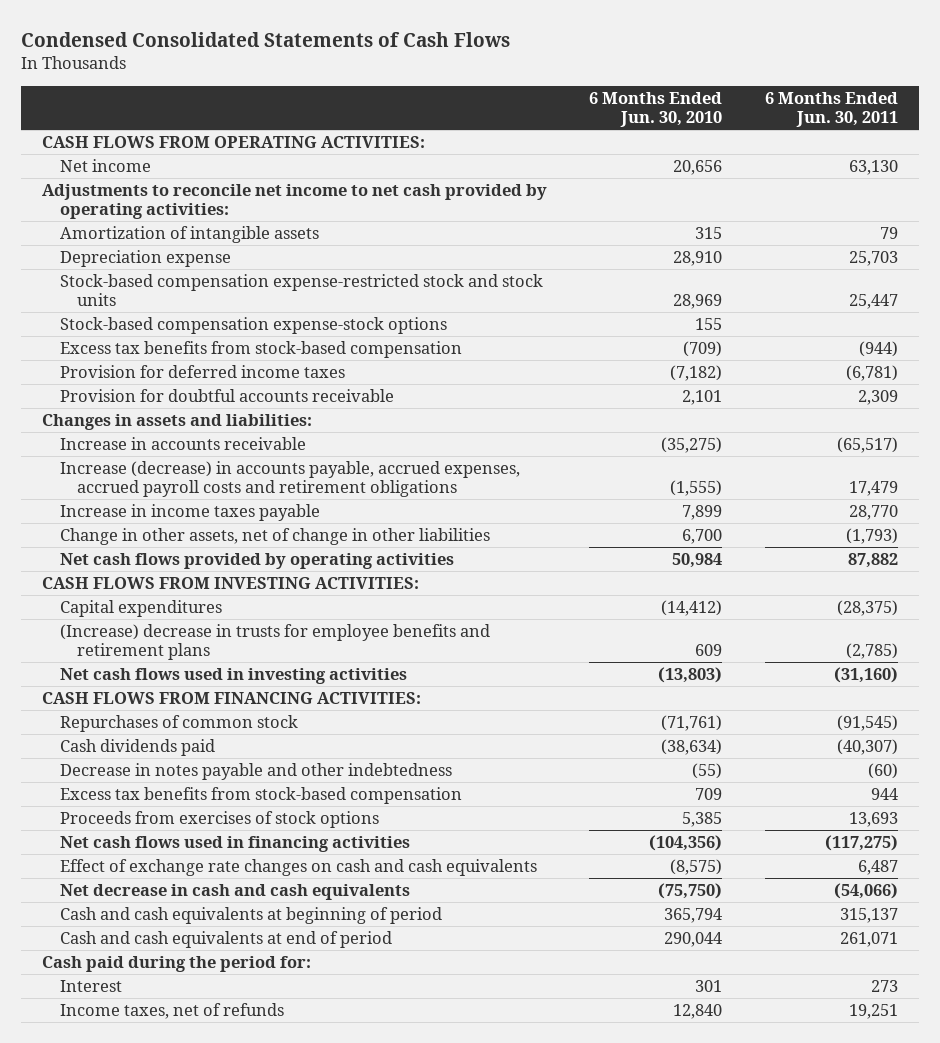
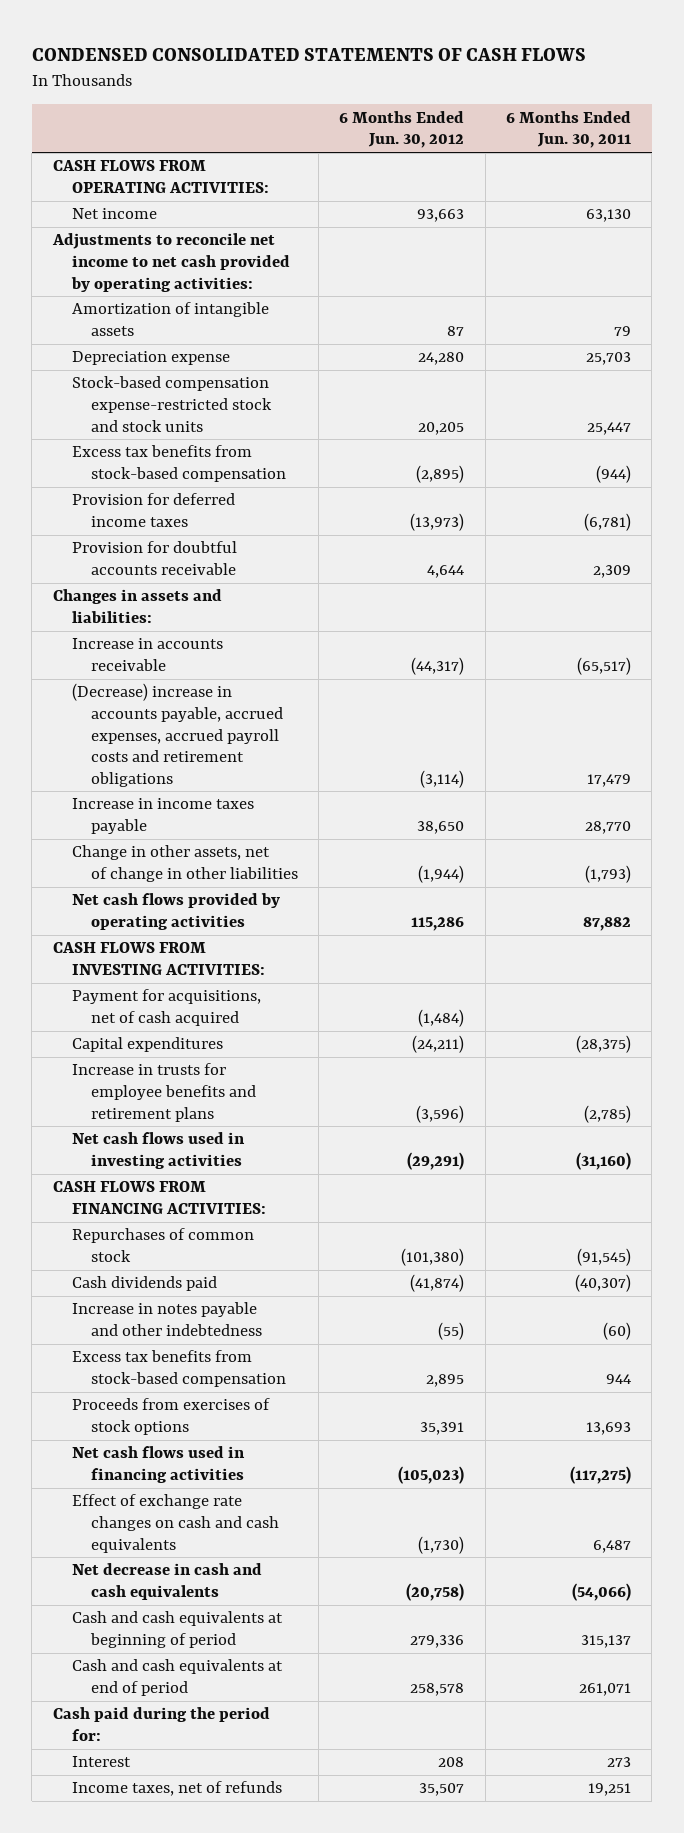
- Condensed Consolidated Statements of Cash Flows
+ CONDENSED CONSOLIDATED STATEMENTS OF CASH FLOWS
- | 6 Months Ended Jun. 30, 2010 | 6 Months Ended Jun. 30, 2011
+ | 6 Months Ended Jun. 30, 2012 | 6 Months Ended Jun. 30, 2011
- Stock-based compensation expense-stock options | 155 |
- Increase (decrease) in accounts payable, accrued expenses, accrued payroll costs and retirement obligations | (1,555) | 17,479
+ (Decrease) increase in accounts payable, accrued expenses, accrued payroll costs and retirement obligations | (3,114) | 17,479
+ Payment for acquisitions, net of cash acquired | (1,484) |
- (Increase) decrease in trusts for employee benefits and retirement plans | 609 | (2,785)
+ Increase in trusts for employee benefits and retirement plans | (3,596) | (2,785)
- Decrease in notes payable and other indebtedness | (55) | (60)
+ Increase in notes payable and other indebtedness | (55) | (60)

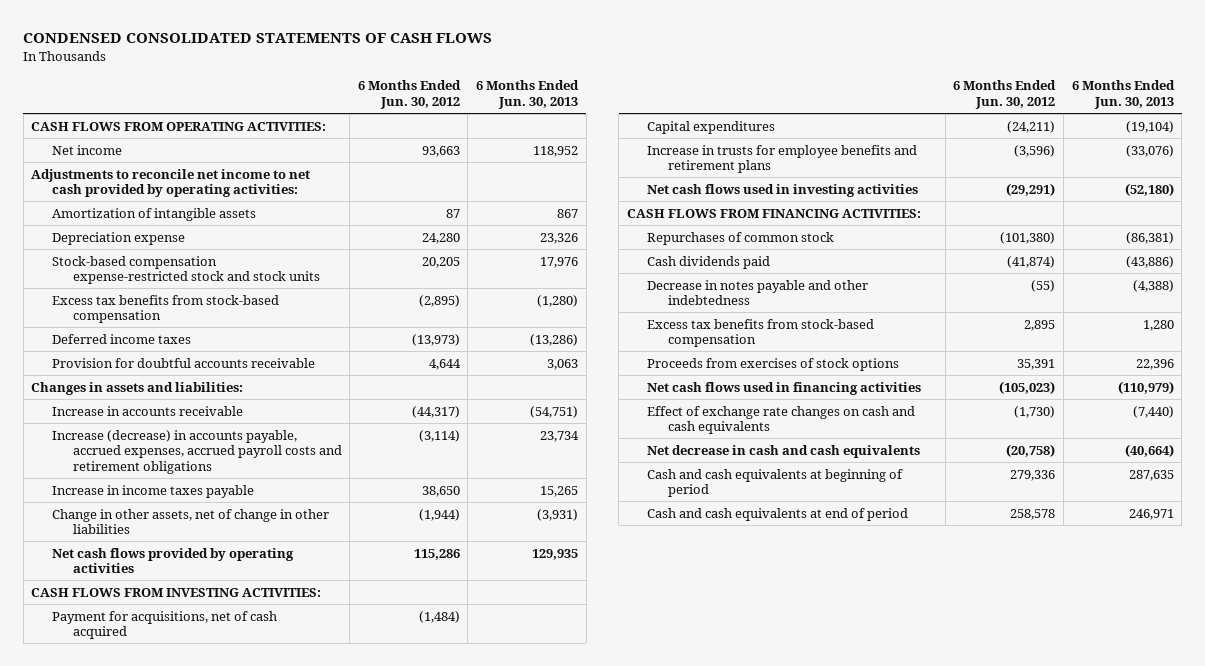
- | 6 Months Ended Jun. 30, 2012 | 6 Months Ended Jun. 30, 2011
+ | 6 Months Ended Jun. 30, 2012 | 6 Months Ended Jun. 30, 2013
- Provision for deferred income taxes | (13,973) | (6,781)
+ Deferred income taxes | (13,973) | (13,286)
- (Decrease) increase in accounts payable, accrued expenses, accrued payroll costs and retirement obligations | (3,114) | 17,479
+ Increase (decrease) in accounts payable, accrued expenses, accrued payroll costs and retirement obligations | (3,114) | 23,734
- Increase in notes payable and other indebtedness | (55) | (60)
+ Decrease in notes payable and other indebtedness | (55) | (4,388)
- Cash paid during the period for:
- Interest | 208 | 273
- Income taxes, net of refunds | 35,507 | 19,251

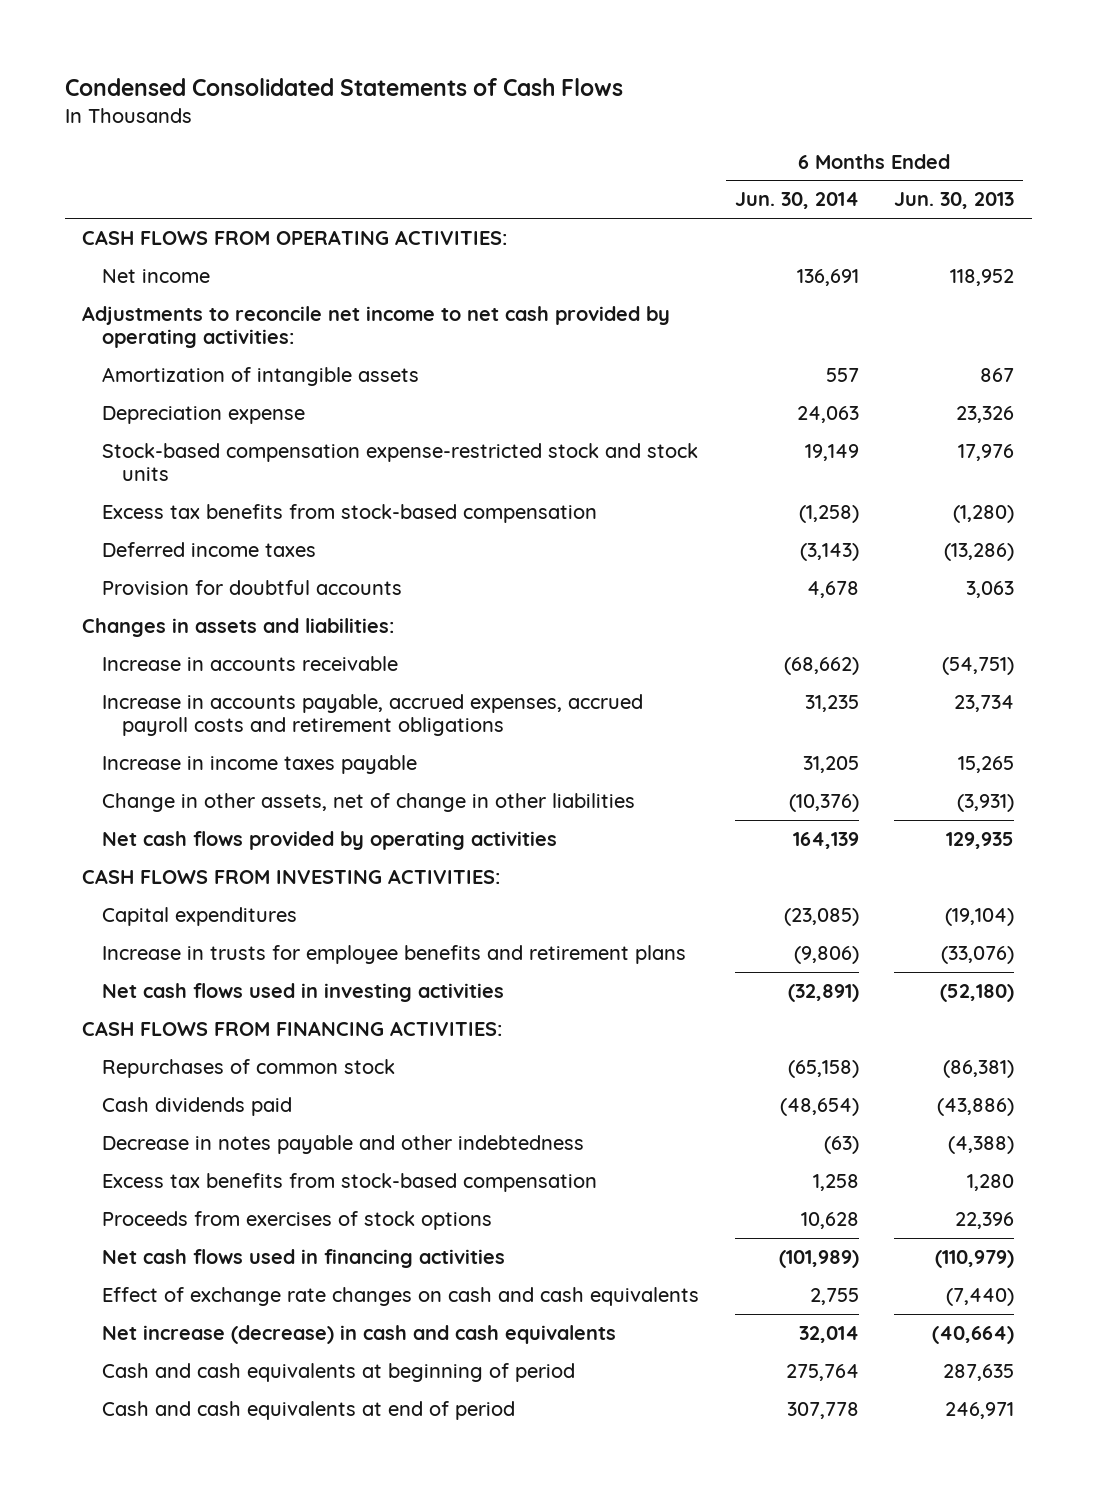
- CONDENSED CONSOLIDATED STATEMENTS OF CASH FLOWS
+ Condensed Consolidated Statements of Cash Flows
- | 6 Months Ended Jun. 30, 2012 | 6 Months Ended Jun. 30, 2013
+ | 6 Months Ended Jun. 30, 2014 | 6 Months Ended Jun. 30, 2013
- Provision for doubtful accounts receivable | 4,644 | 3,063
+ Provision for doubtful accounts | 4,678 | 3,063
- Increase (decrease) in accounts payable, accrued expenses, accrued payroll costs and retirement obligations | (3,114) | 23,734
+ Increase in accounts payable, accrued expenses, accrued payroll costs and retirement obligations | 31,235 | 23,734
- Payment for acquisitions, net of cash acquired | (1,484) |
- Net decrease in cash and cash equivalents | (20,758) | (40,664)
+ Net increase (decrease) in cash and cash equivalents | 32,014 | (40,664)

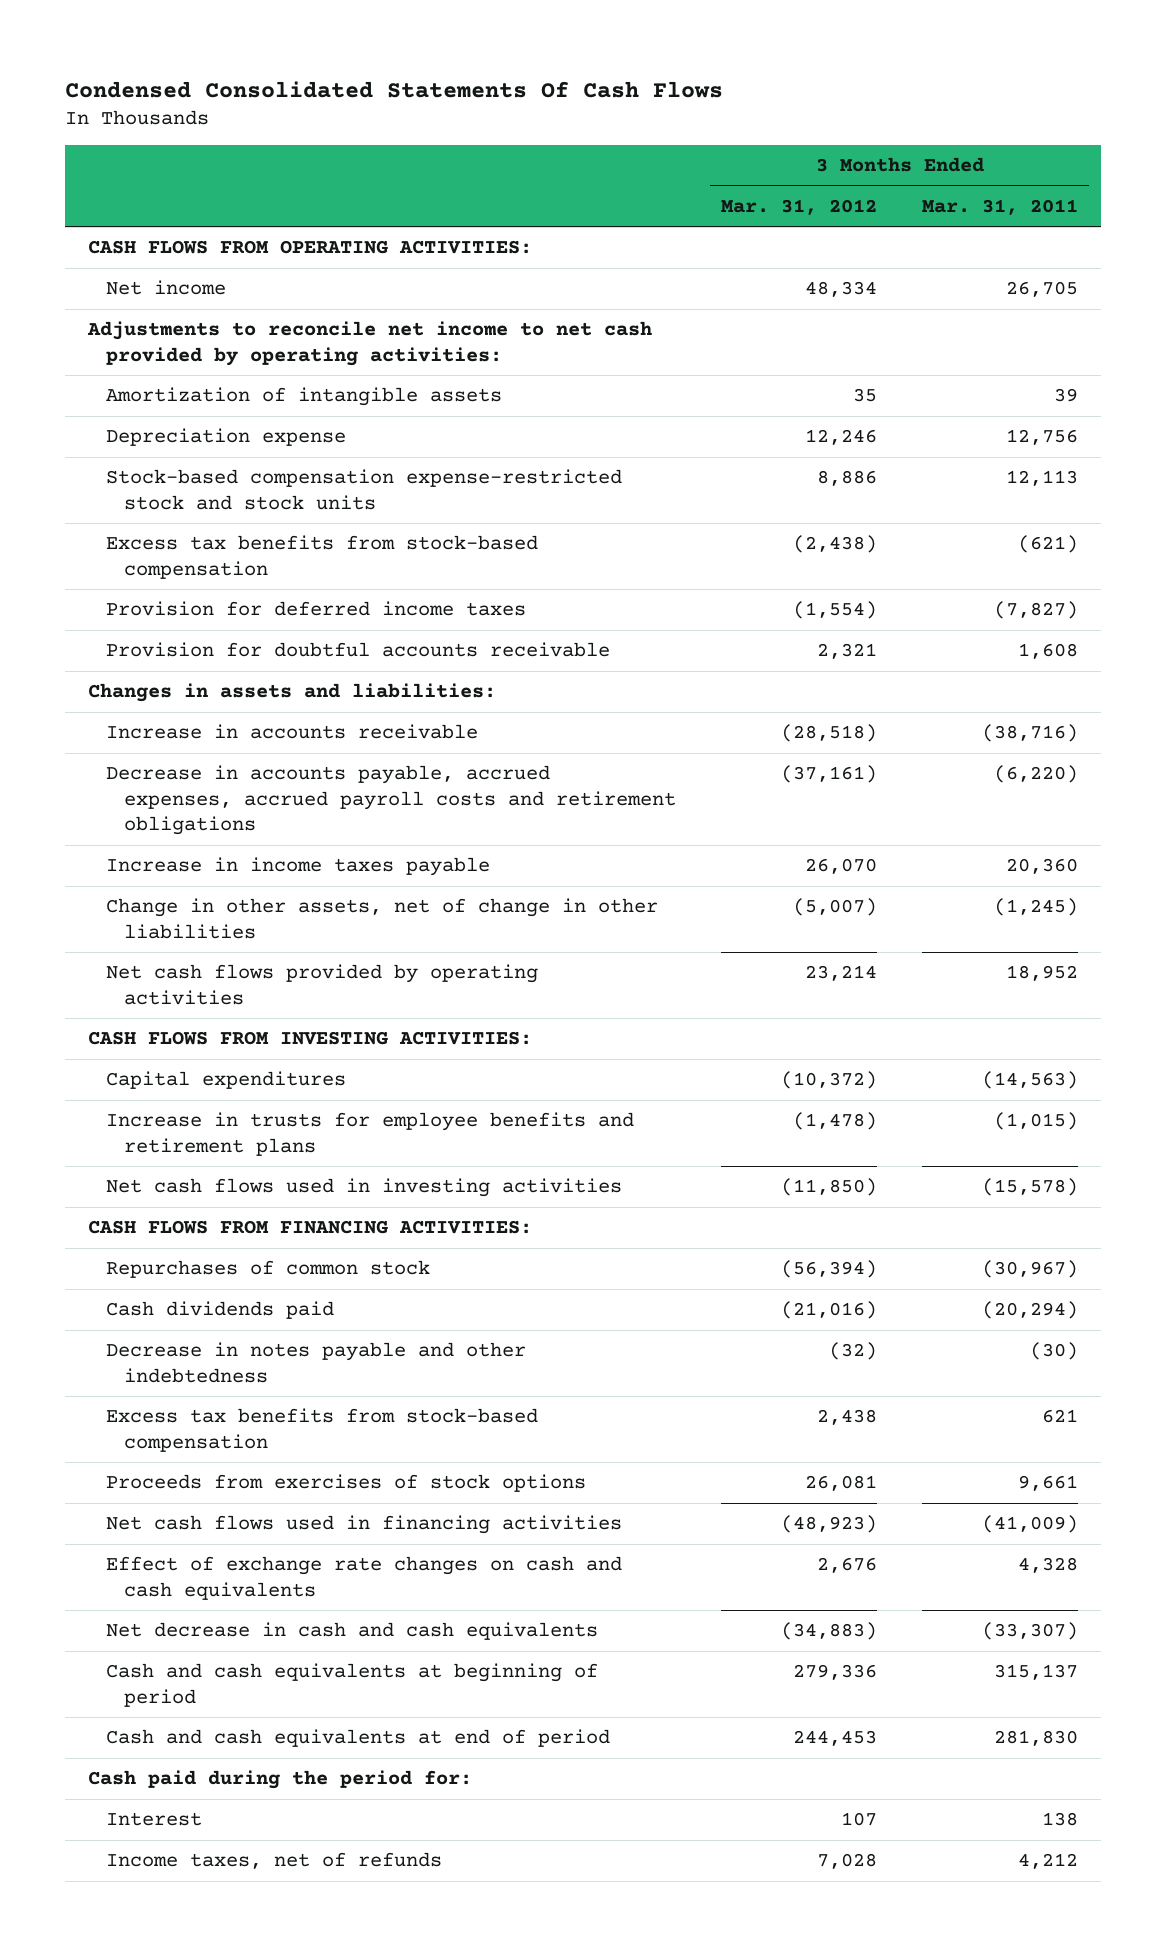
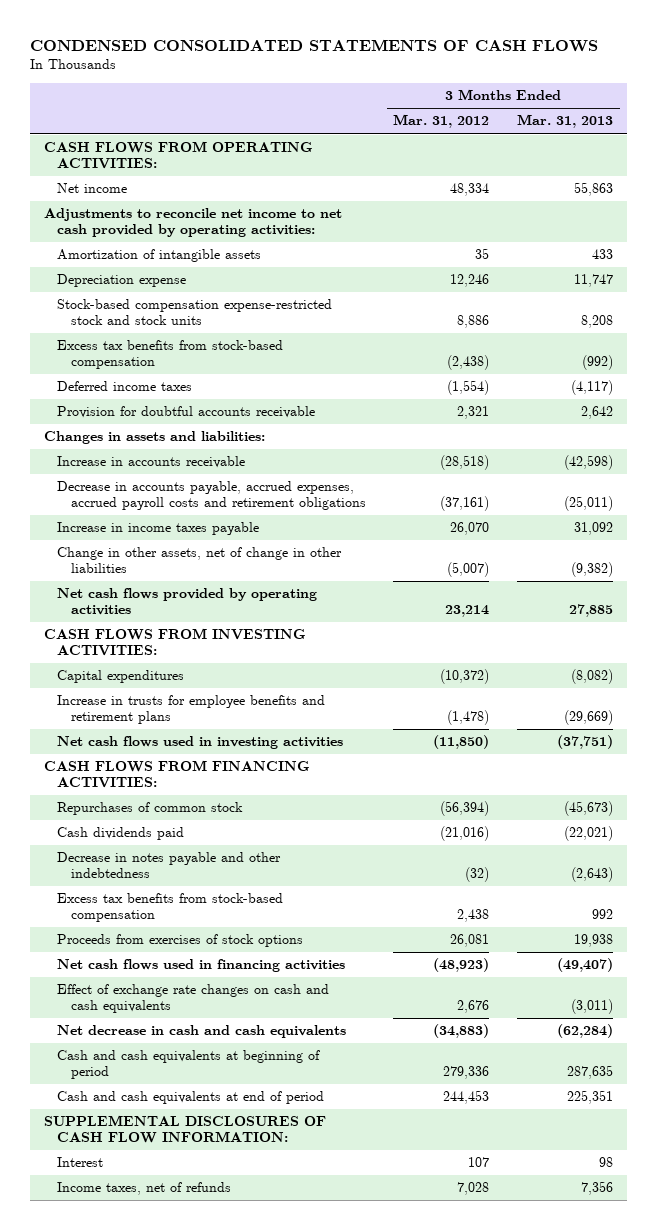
- Condensed Consolidated Statements Of Cash Flows
+ CONDENSED CONSOLIDATED STATEMENTS OF CASH FLOWS
- | 3 Months Ended Mar. 31, 2012 | 3 Months Ended Mar. 31, 2011
+ | 3 Months Ended Mar. 31, 2012 | 3 Months Ended Mar. 31, 2013
- Provision for deferred income taxes | (1,554) | (7,827)
+ Deferred income taxes | (1,554) | (4,117)
- Cash paid during the period for:
+ SUPPLEMENTAL DISCLOSURES OF CASH FLOW INFORMATION:

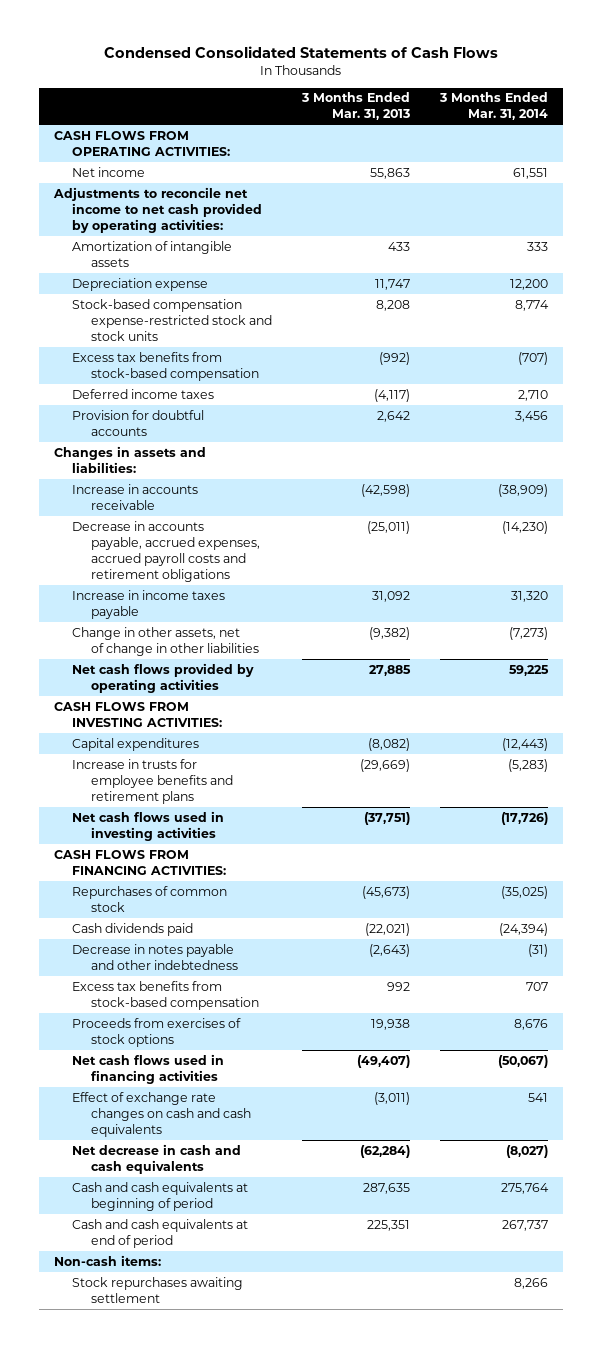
- CONDENSED CONSOLIDATED STATEMENTS OF CASH FLOWS
+ Condensed Consolidated Statements of Cash Flows
- | 3 Months Ended Mar. 31, 2012 | 3 Months Ended Mar. 31, 2013
+ | 3 Months Ended Mar. 31, 2013 | 3 Months Ended Mar. 31, 2014
- Provision for doubtful accounts receivable | 2,321 | 2,642
+ Provision for doubtful accounts | 2,642 | 3,456
- SUPPLEMENTAL DISCLOSURES OF CASH FLOW INFORMATION:
- Interest | 107 | 98
- Income taxes, net of refunds | 7,028 | 7,356
+ Non-cash items:
+ Stock repurchases awaiting settlement | | 8,266

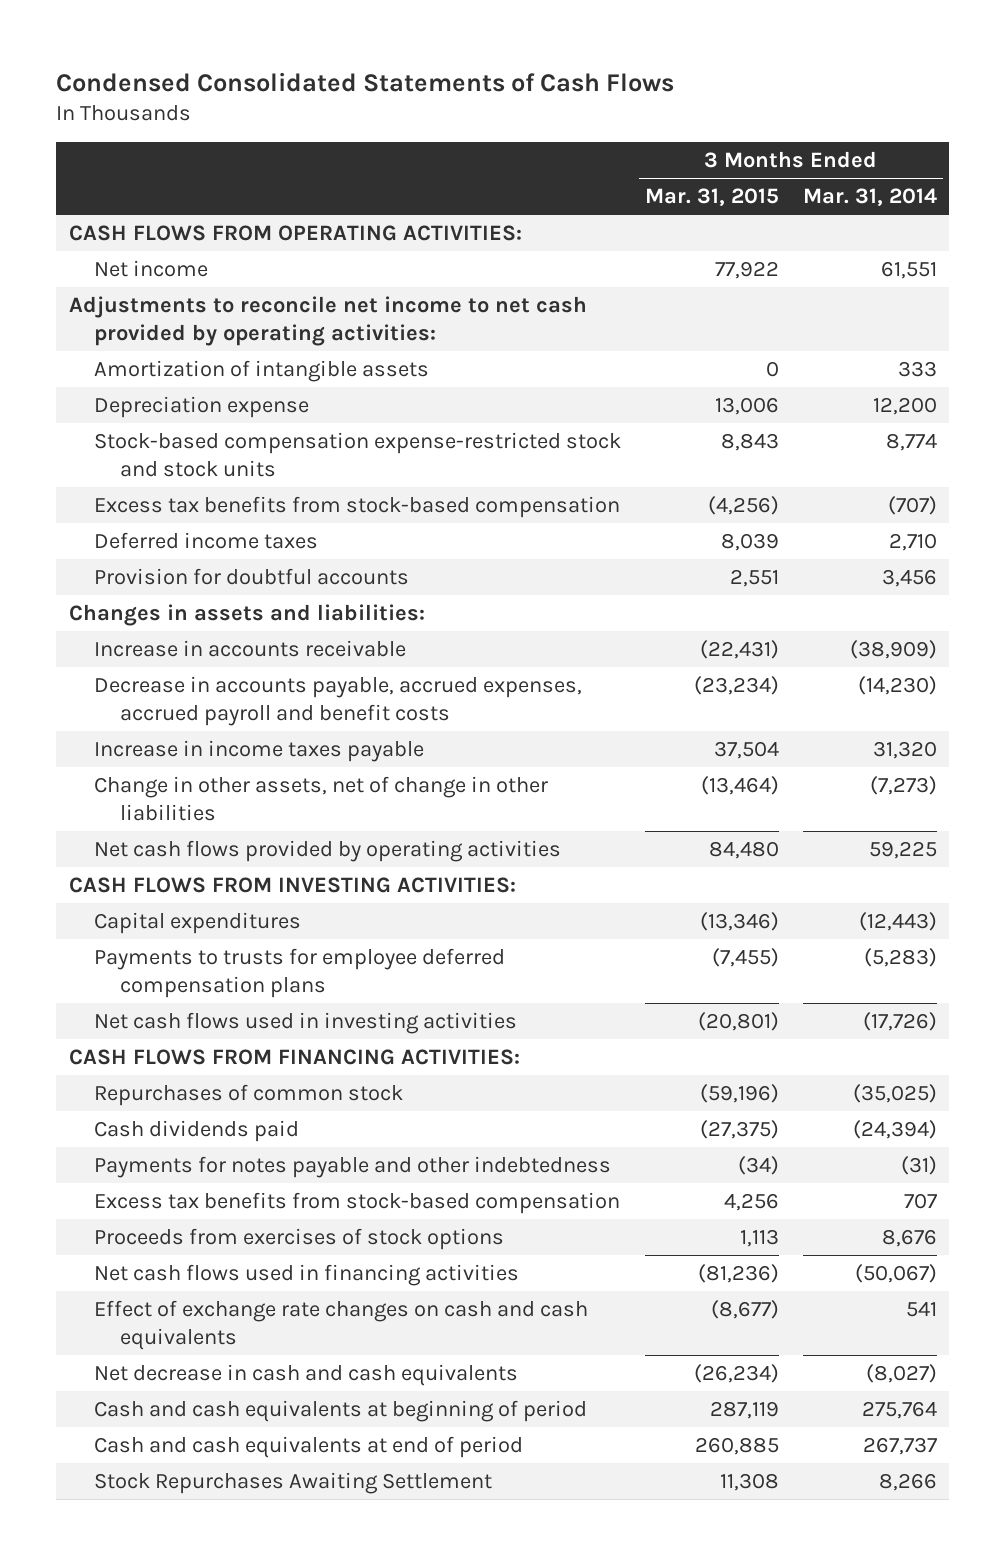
- | 3 Months Ended Mar. 31, 2013 | 3 Months Ended Mar. 31, 2014
+ | 3 Months Ended Mar. 31, 2015 | 3 Months Ended Mar. 31, 2014
- Decrease in accounts payable, accrued expenses, accrued payroll costs and retirement obligations | (25,011) | (14,230)
+ Decrease in accounts payable, accrued expenses, accrued payroll and benefit costs | (23,234) | (14,230)
- Increase in trusts for employee benefits and retirement plans | (29,669) | (5,283)
+ Payments to trusts for employee deferred compensation plans | (7,455) | (5,283)
- Decrease in notes payable and other indebtedness | (2,643) | (31)
+ Payments for notes payable and other indebtedness | (34) | (31)
- Non-cash items:
- Stock repurchases awaiting settlement | | 8,266
+ Stock Repurchases Awaiting Settlement | 11,308 | 8,266

